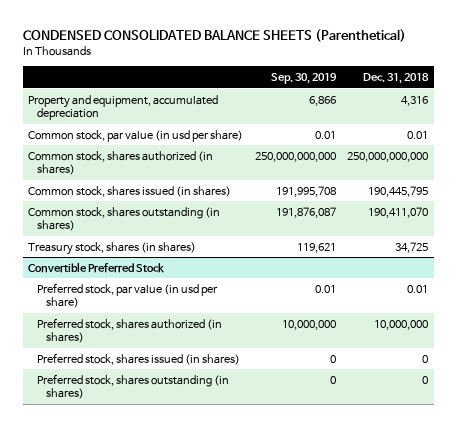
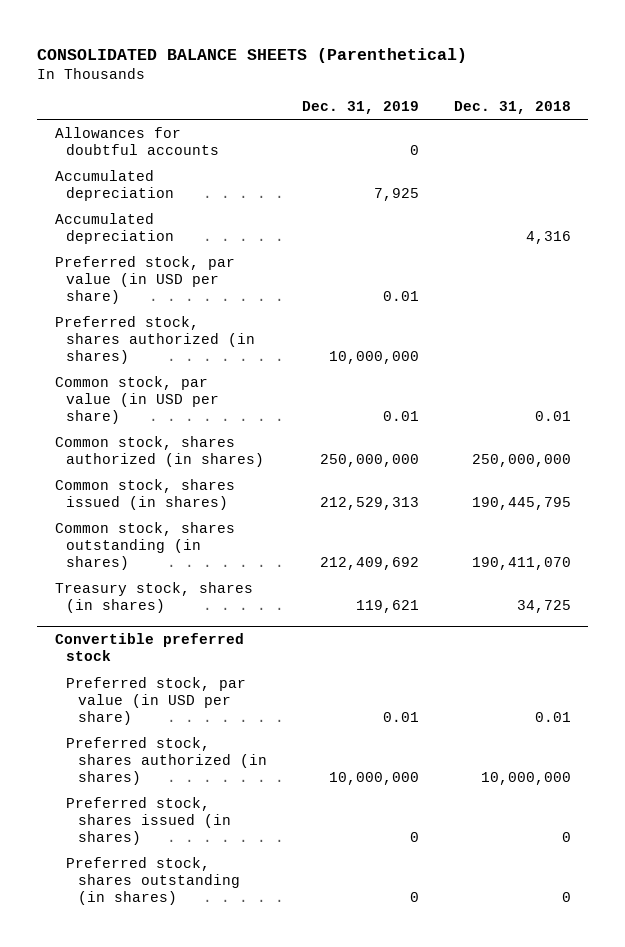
- CONDENSED CONSOLIDATED BALANCE SHEETS (Parenthetical)
+ CONSOLIDATED BALANCE SHEETS (Parenthetical)
- | Sep. 30, 2019 | Dec. 31, 2018
+ | Dec. 31, 2019 | Dec. 31, 2018
- Property and equipment, accumulated depreciation | 6,866 | 4,316
- Common stock, par value (in usd per share) | 0.01 | 0.01
- Common stock, shares authorized (in shares) | 250,000,000,000 | 250,000,000,000
+ Allowances for doubtful accounts | 0 |
+ Accumulated depreciation | 7,925 |
+ Accumulated depreciation | | 4,316
+ Preferred stock, par value (in USD per share) | 0.01 |
+ Preferred stock, shares authorized (in shares) | 10,000,000 |
+ Common stock, par value (in USD per share) | 0.01 | 0.01
+ Common stock, shares authorized (in shares) | 250,000,000 | 250,000,000
- Convertible Preferred Stock
- Preferred stock, par value (in usd per share) | 0.01 | 0.01
+ Convertible preferred stock
+ Preferred stock, par value (in USD per share) | 0.01 | 0.01

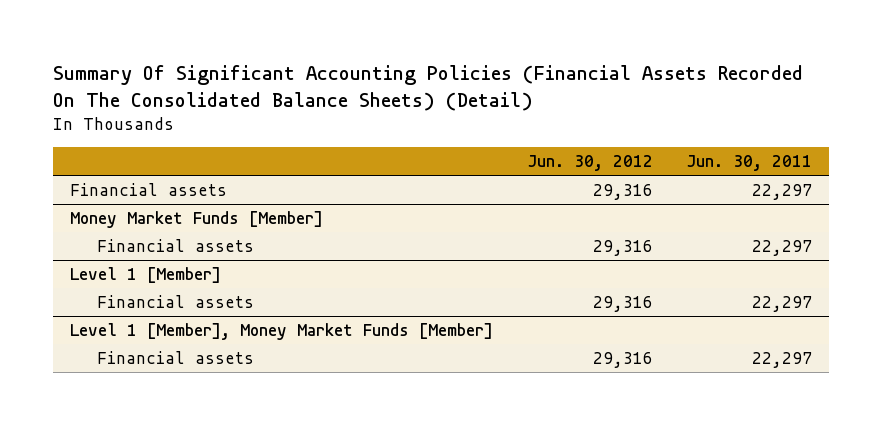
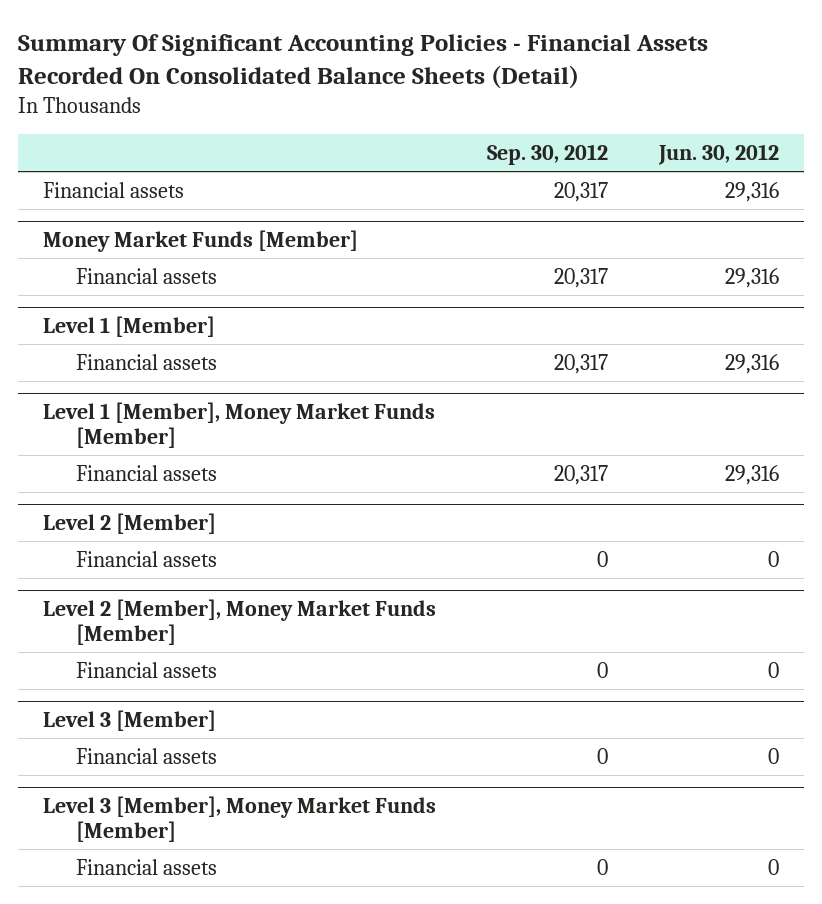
- Summary Of Significant Accounting Policies (Financial Assets Recorded On The Consolidated Balance Sheets) (Detail)
+ Summary Of Significant Accounting Policies - Financial Assets Recorded On Consolidated Balance Sheets (Detail)
- | Jun. 30, 2012 | Jun. 30, 2011
+ | Sep. 30, 2012 | Jun. 30, 2012
+ Level 2 [Member]
+ Financial assets | 0 | 0
+ Level 2 [Member], Money Market Funds [Member]
+ Financial assets | 0 | 0
+ Level 3 [Member]
+ Financial assets | 0 | 0
+ Level 3 [Member], Money Market Funds [Member]
+ Financial assets | 0 | 0

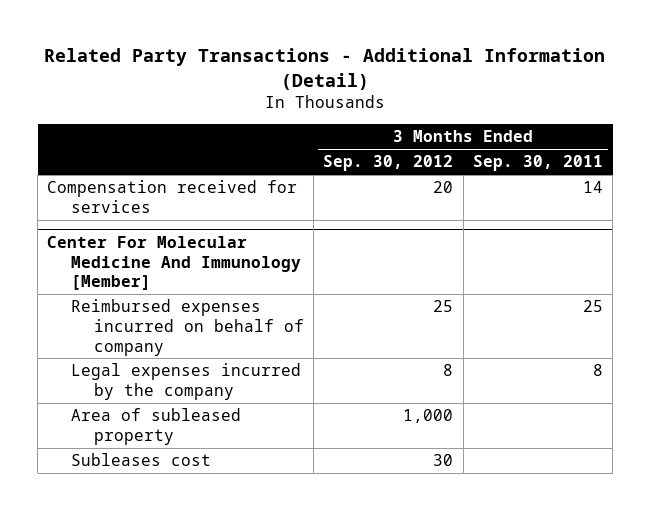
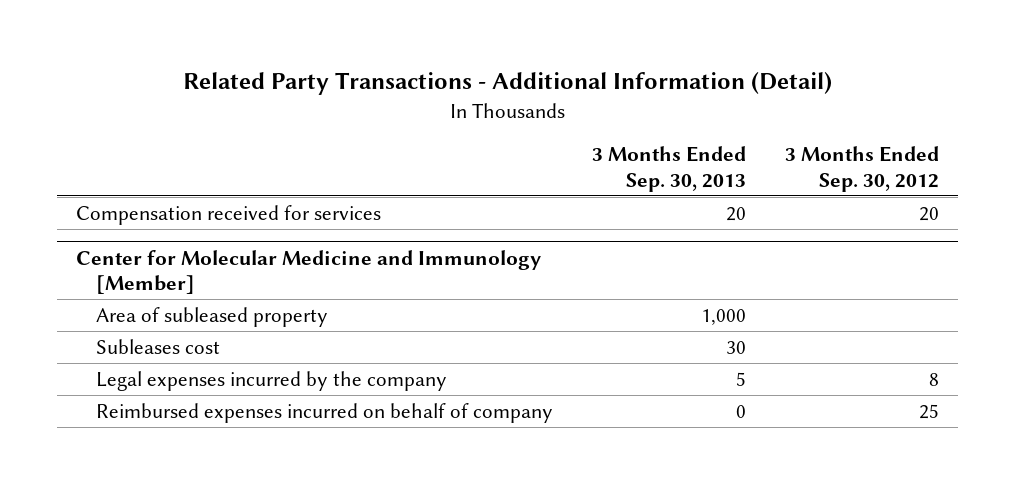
- | 3 Months Ended Sep. 30, 2012 | 3 Months Ended Sep. 30, 2011
+ | 3 Months Ended Sep. 30, 2013 | 3 Months Ended Sep. 30, 2012
- Center For Molecular Medicine And Immunology [Member]
- Reimbursed expenses incurred on behalf of company | 25 | 25
+ Center for Molecular Medicine and Immunology [Member]
+ Area of subleased property | 1,000 |
+ Subleases cost | 30 |
- Area of subleased property | 1,000 |
- Subleases cost | 30 |
+ Reimbursed expenses incurred on behalf of company | 0 | 25

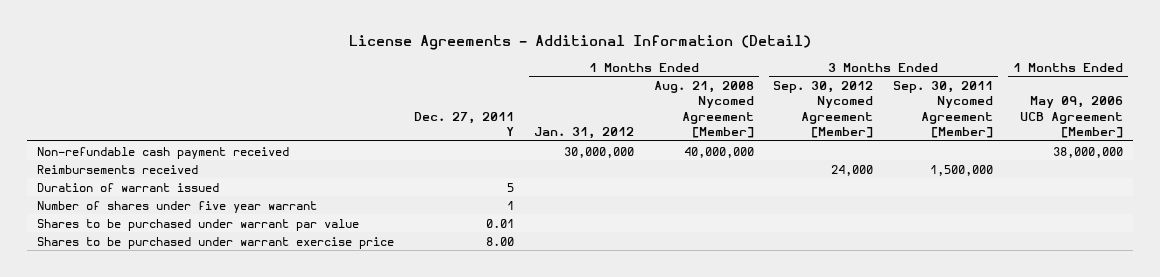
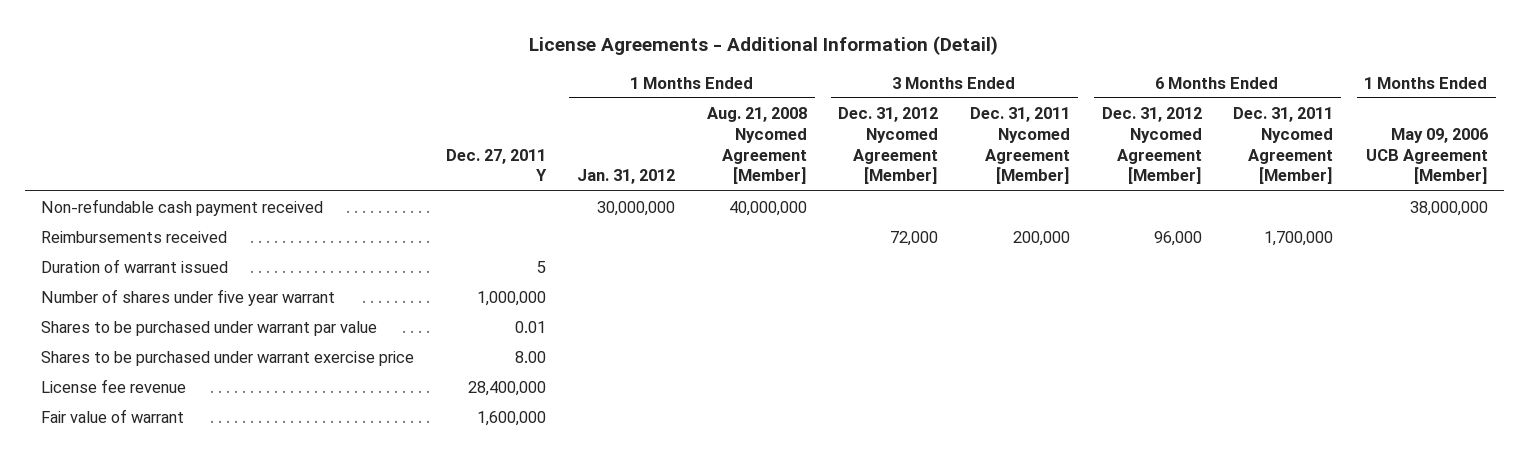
- | Dec. 27, 2011 Y | 1 Months Ended Jan. 31, 2012 | 1 Months Ended Aug. 21, 2008 Nycomed Agreement [Member] | 3 Months Ended Sep. 30, 2012 Nycomed Agreement [Member] | 3 Months Ended Sep. 30, 2011 Nycomed Agreement [Member] | 1 Months Ended May 09, 2006 UCB Agreement [Member]
+ | Dec. 27, 2011 Y | 1 Months Ended Jan. 31, 2012 | 1 Months Ended Aug. 21, 2008 Nycomed Agreement [Member] | 3 Months Ended Dec. 31, 2012 Nycomed Agreement [Member] | 3 Months Ended Dec. 31, 2011 Nycomed Agreement [Member] | 6 Months Ended Dec. 31, 2012 Nycomed Agreement [Member] | 6 Months Ended Dec. 31, 2011 Nycomed Agreement [Member] | 1 Months Ended May 09, 2006 UCB Agreement [Member]
- Number of shares under five year warrant | 1 | | | | |
+ Number of shares under five year warrant | 1,000,000 | | | | | | |
+ License fee revenue | 28,400,000 | | | | | | |
+ Fair value of warrant | 1,600,000 | | | | | | |

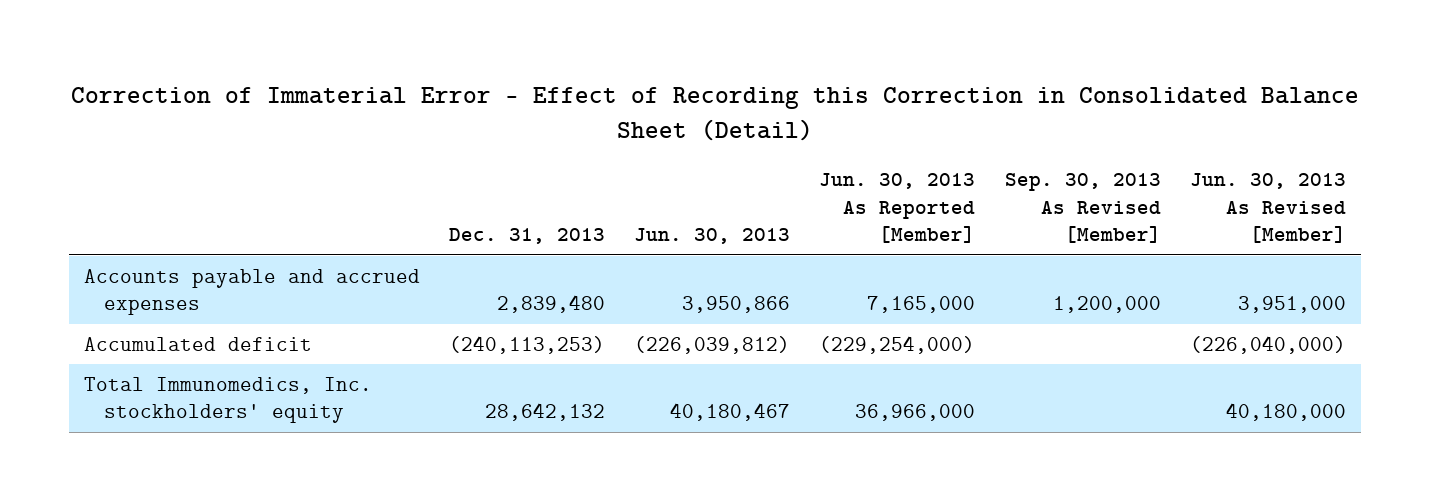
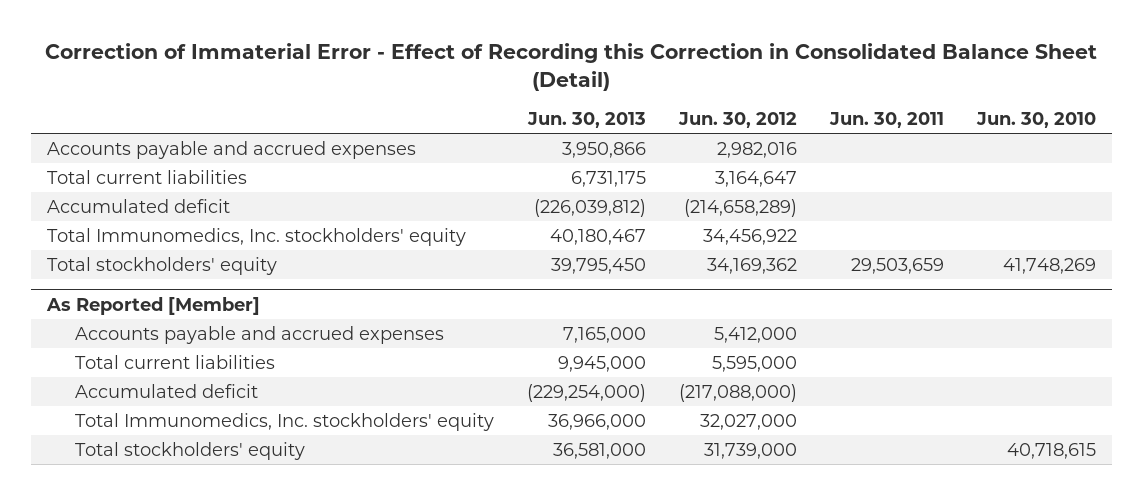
- | Dec. 31, 2013 | Jun. 30, 2013 | Jun. 30, 2013 As Reported [Member] | Sep. 30, 2013 As Revised [Member] | Jun. 30, 2013 As Revised [Member]
+ | Jun. 30, 2013 | Jun. 30, 2012 | Jun. 30, 2011 | Jun. 30, 2010
+ Total current liabilities | 6,731,175 | 3,164,647 | |
+ Total stockholders' equity | 39,795,450 | 34,169,362 | 29,503,659 | 41,748,269
+ As Reported [Member]
+ Accounts payable and accrued expenses | 7,165,000 | 5,412,000 | |
+ Total current liabilities | 9,945,000 | 5,595,000 | |
+ Accumulated deficit | (229,254,000) | (217,088,000) | |
+ Total Immunomedics, Inc. stockholders' equity | 36,966,000 | 32,027,000 | |
+ Total stockholders' equity | 36,581,000 | 31,739,000 | | 40,718,615

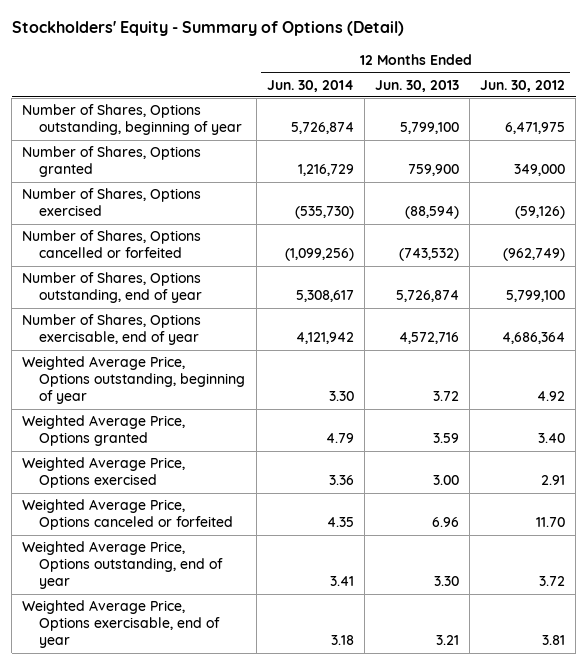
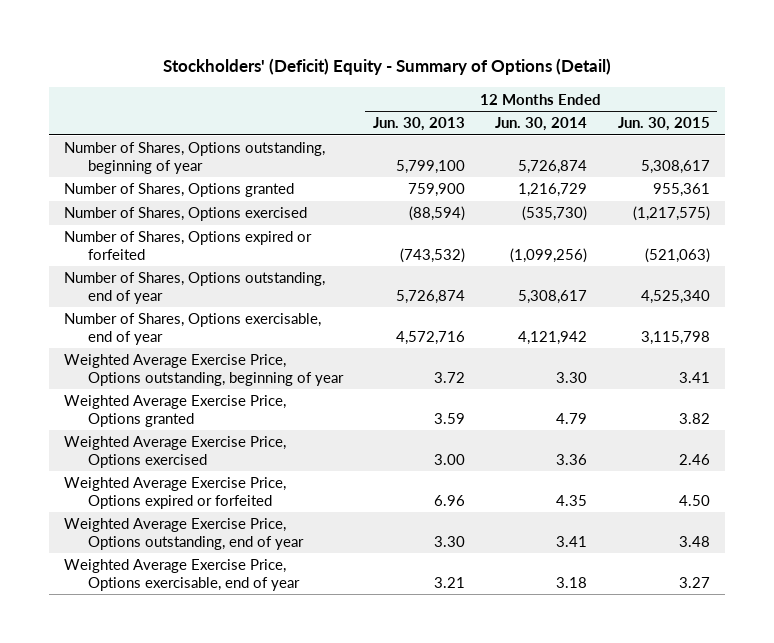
- Stockholders' Equity - Summary of Options (Detail)
+ Stockholders' (Deficit) Equity - Summary of Options (Detail)
- | 12 Months Ended Jun. 30, 2014 | 12 Months Ended Jun. 30, 2013 | 12 Months Ended Jun. 30, 2012
+ | 12 Months Ended Jun. 30, 2013 | 12 Months Ended Jun. 30, 2014 | 12 Months Ended Jun. 30, 2015
- Number of Shares, Options cancelled or forfeited | (1,099,256) | (743,532) | (962,749)
+ Number of Shares, Options expired or forfeited | (743,532) | (1,099,256) | (521,063)
- Weighted Average Price, Options outstanding, beginning of year | 3.30 | 3.72 | 4.92
- Weighted Average Price, Options granted | 4.79 | 3.59 | 3.40
- Weighted Average Price, Options exercised | 3.36 | 3.00 | 2.91
- Weighted Average Price, Options canceled or forfeited | 4.35 | 6.96 | 11.70
- Weighted Average Price, Options outstanding, end of year | 3.41 | 3.30 | 3.72
- Weighted Average Price, Options exercisable, end of year | 3.18 | 3.21 | 3.81
+ Weighted Average Exercise Price, Options outstanding, beginning of year | 3.72 | 3.30 | 3.41
+ Weighted Average Exercise Price, Options granted | 3.59 | 4.79 | 3.82
+ Weighted Average Exercise Price, Options exercised | 3.00 | 3.36 | 2.46
+ Weighted Average Exercise Price, Options expired or forfeited | 6.96 | 4.35 | 4.50
+ Weighted Average Exercise Price, Options outstanding, end of year | 3.30 | 3.41 | 3.48
+ Weighted Average Exercise Price, Options exercisable, end of year | 3.21 | 3.18 | 3.27

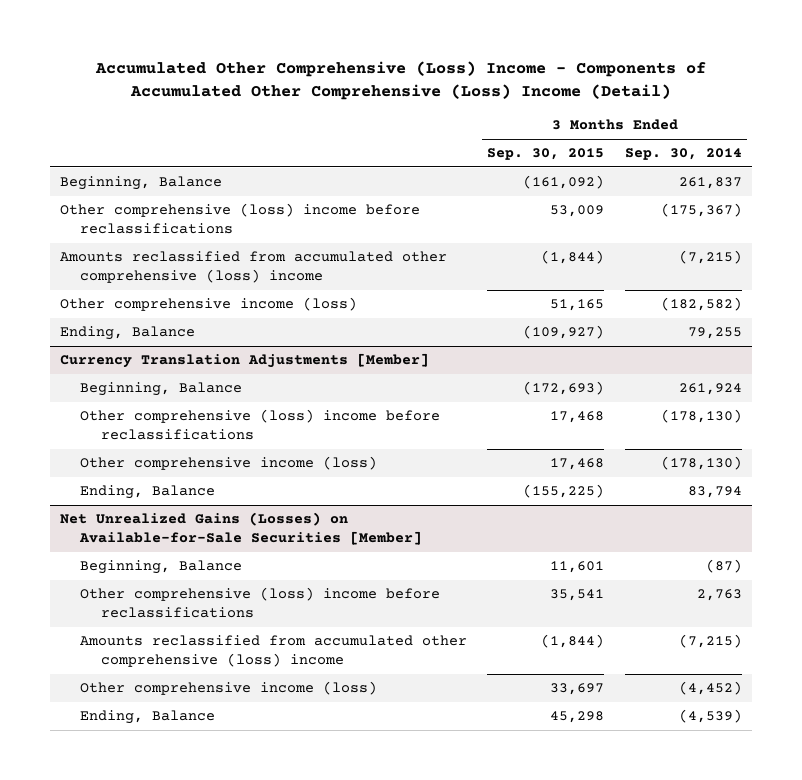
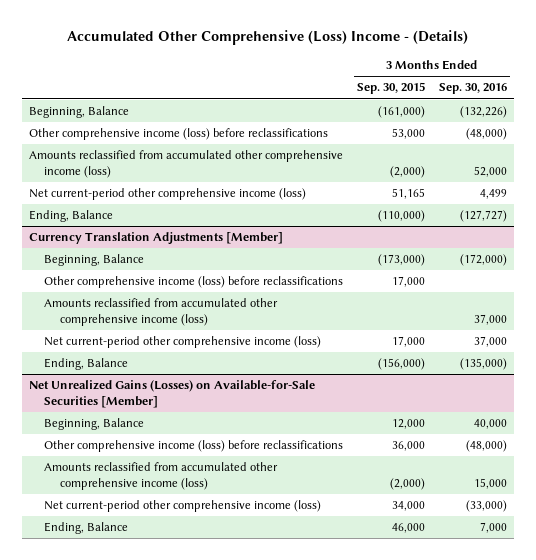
- Accumulated Other Comprehensive (Loss) Income - Components of Accumulated Other Comprehensive (Loss) Income (Detail)
+ Accumulated Other Comprehensive (Loss) Income - (Details)
- | 3 Months Ended Sep. 30, 2015 | 3 Months Ended Sep. 30, 2014
+ | 3 Months Ended Sep. 30, 2015 | 3 Months Ended Sep. 30, 2016
- Beginning, Balance | (161,092) | 261,837
- Other comprehensive (loss) income before reclassifications | 53,009 | (175,367)
- Amounts reclassified from accumulated other comprehensive (loss) income | (1,844) | (7,215)
- Other comprehensive income (loss) | 51,165 | (182,582)
- Ending, Balance | (109,927) | 79,255
+ Beginning, Balance | (161,000) | (132,226)
+ Other comprehensive income (loss) before reclassifications | 53,000 | (48,000)
+ Amounts reclassified from accumulated other comprehensive income (loss) | (2,000) | 52,000
+ Net current-period other comprehensive income (loss) | 51,165 | 4,499
+ Ending, Balance | (110,000) | (127,727)
@ Currency Translation Adjustments [Member]
- Beginning, Balance | (172,693) | 261,924
- Other comprehensive (loss) income before reclassifications | 17,468 | (178,130)
- Other comprehensive income (loss) | 17,468 | (178,130)
- Ending, Balance | (155,225) | 83,794
+ Beginning, Balance | (173,000) | (172,000)
+ Other comprehensive income (loss) before reclassifications | 17,000 |
+ Amounts reclassified from accumulated other comprehensive income (loss) | | 37,000
+ Net current-period other comprehensive income (loss) | 17,000 | 37,000
+ Ending, Balance | (156,000) | (135,000)
@ Net Unrealized Gains (Losses) on Available-for-Sale Securities [Member]
- Beginning, Balance | 11,601 | (87)
- Other comprehensive (loss) income before reclassifications | 35,541 | 2,763
- Amounts reclassified from accumulated other comprehensive (loss) income | (1,844) | (7,215)
- Other comprehensive income (loss) | 33,697 | (4,452)
- Ending, Balance | 45,298 | (4,539)
+ Beginning, Balance | 12,000 | 40,000
+ Other comprehensive income (loss) before reclassifications | 36,000 | (48,000)
+ Amounts reclassified from accumulated other comprehensive income (loss) | (2,000) | 15,000
+ Net current-period other comprehensive income (loss) | 34,000 | (33,000)
+ Ending, Balance | 46,000 | 7,000

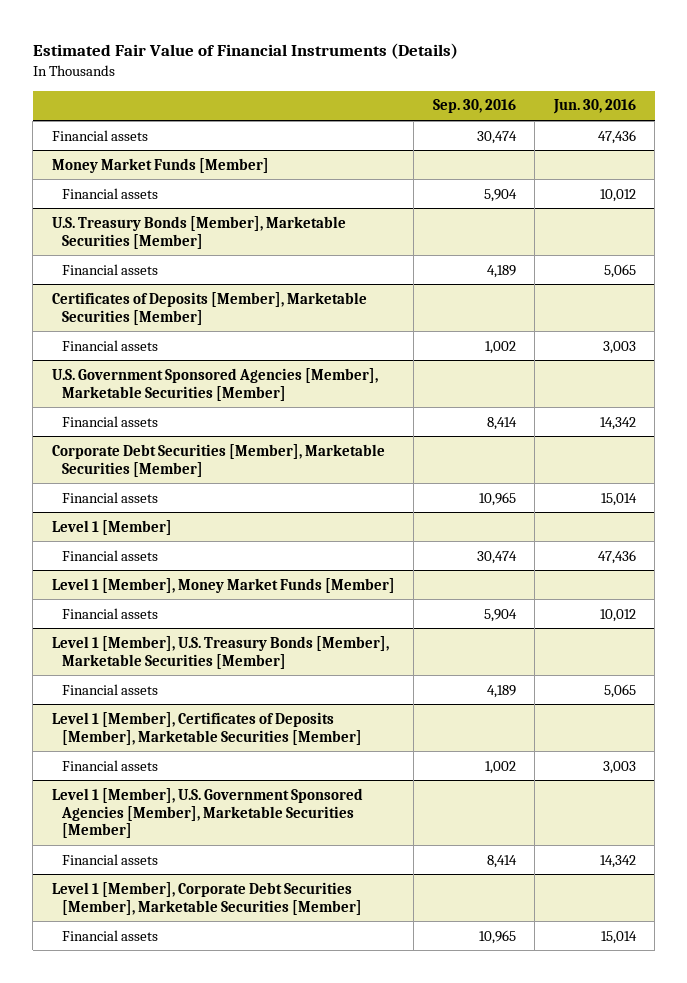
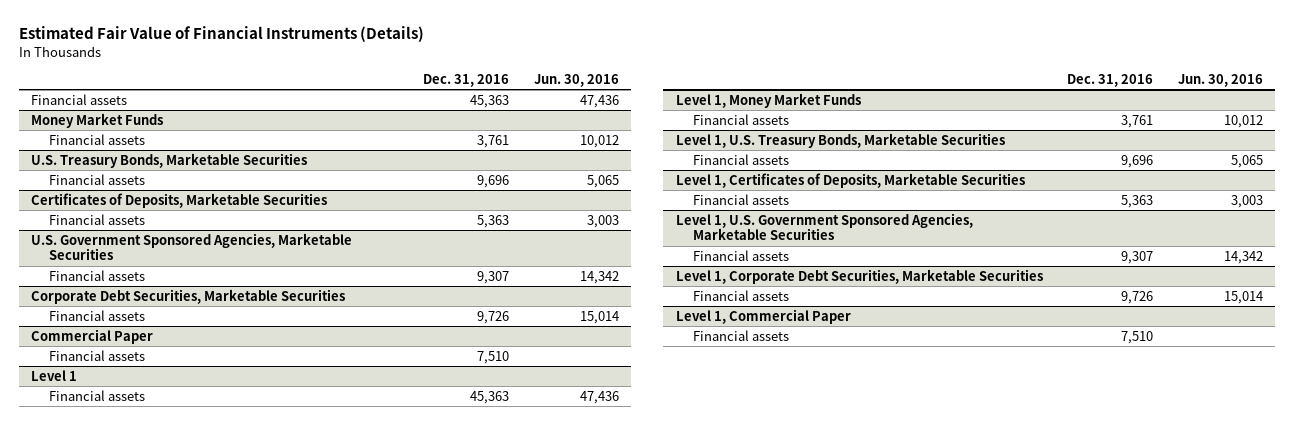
- | Sep. 30, 2016 | Jun. 30, 2016
+ | Dec. 31, 2016 | Jun. 30, 2016
- Money Market Funds [Member]
+ Money Market Funds
- U.S. Treasury Bonds [Member], Marketable Securities [Member]
+ U.S. Treasury Bonds, Marketable Securities
- Certificates of Deposits [Member], Marketable Securities [Member]
+ Certificates of Deposits, Marketable Securities
- U.S. Government Sponsored Agencies [Member], Marketable Securities [Member]
+ U.S. Government Sponsored Agencies, Marketable Securities
- Corporate Debt Securities [Member], Marketable Securities [Member]
+ Corporate Debt Securities, Marketable Securities
- Level 1 [Member]
+ Commercial Paper
+ Financial assets | 7,510 |
+ Level 1
- Level 1 [Member], Money Market Funds [Member]
+ Level 1, Money Market Funds
- Level 1 [Member], U.S. Treasury Bonds [Member], Marketable Securities [Member]
+ Level 1, U.S. Treasury Bonds, Marketable Securities
- Level 1 [Member], Certificates of Deposits [Member], Marketable Securities [Member]
+ Level 1, Certificates of Deposits, Marketable Securities
- Level 1 [Member], U.S. Government Sponsored Agencies [Member], Marketable Securities [Member]
+ Level 1, U.S. Government Sponsored Agencies, Marketable Securities
- Level 1 [Member], Corporate Debt Securities [Member], Marketable Securities [Member]
+ Level 1, Corporate Debt Securities, Marketable Securities
+ Level 1, Commercial Paper
+ Financial assets | 7,510 |

